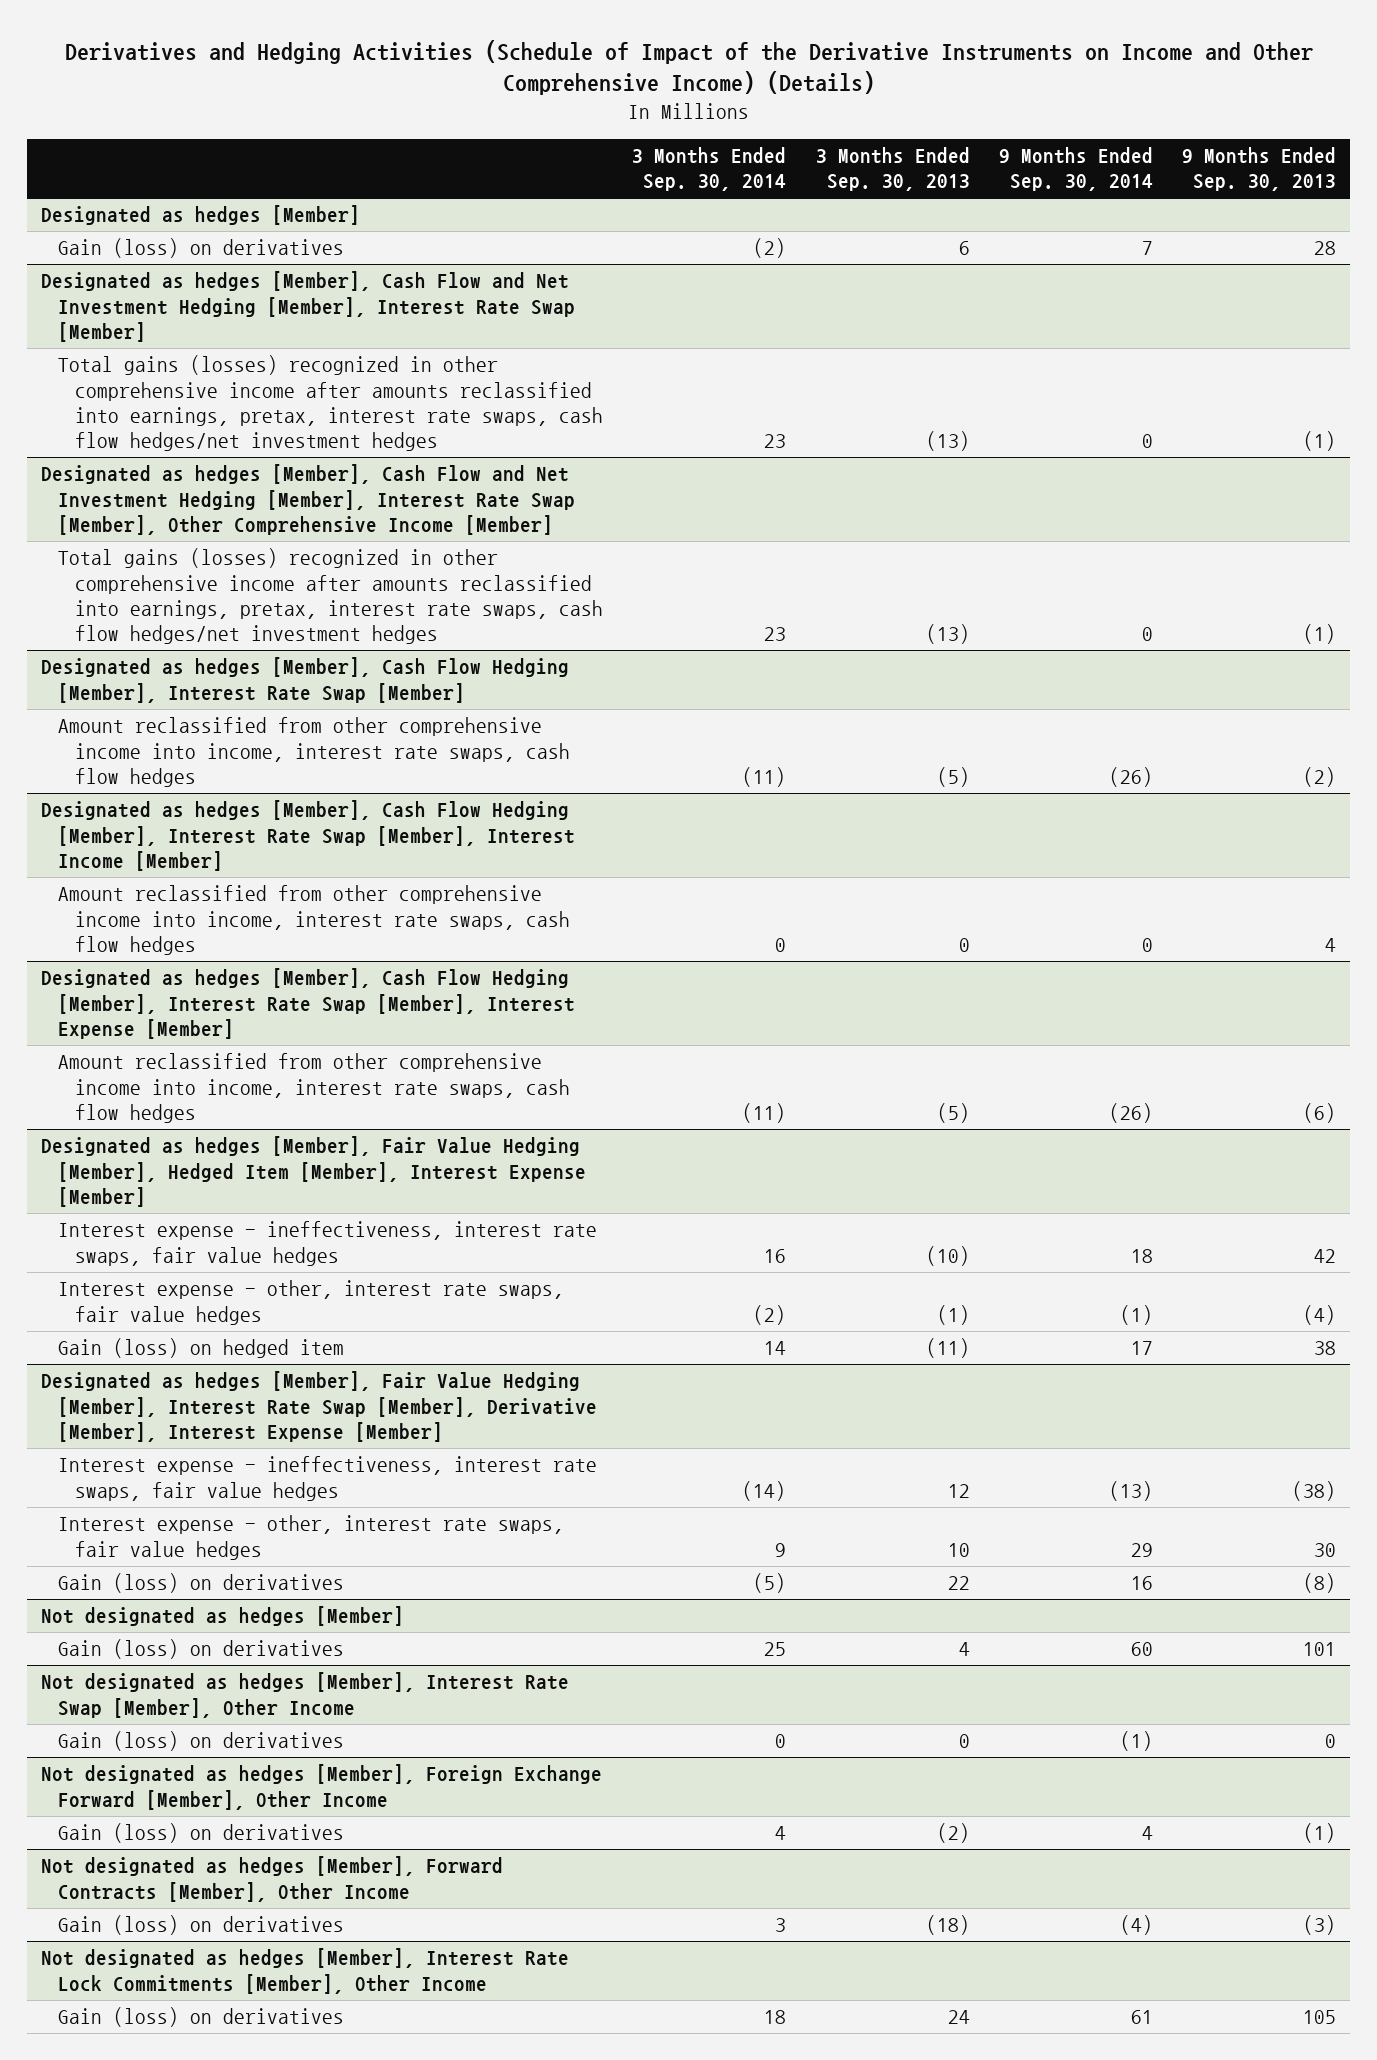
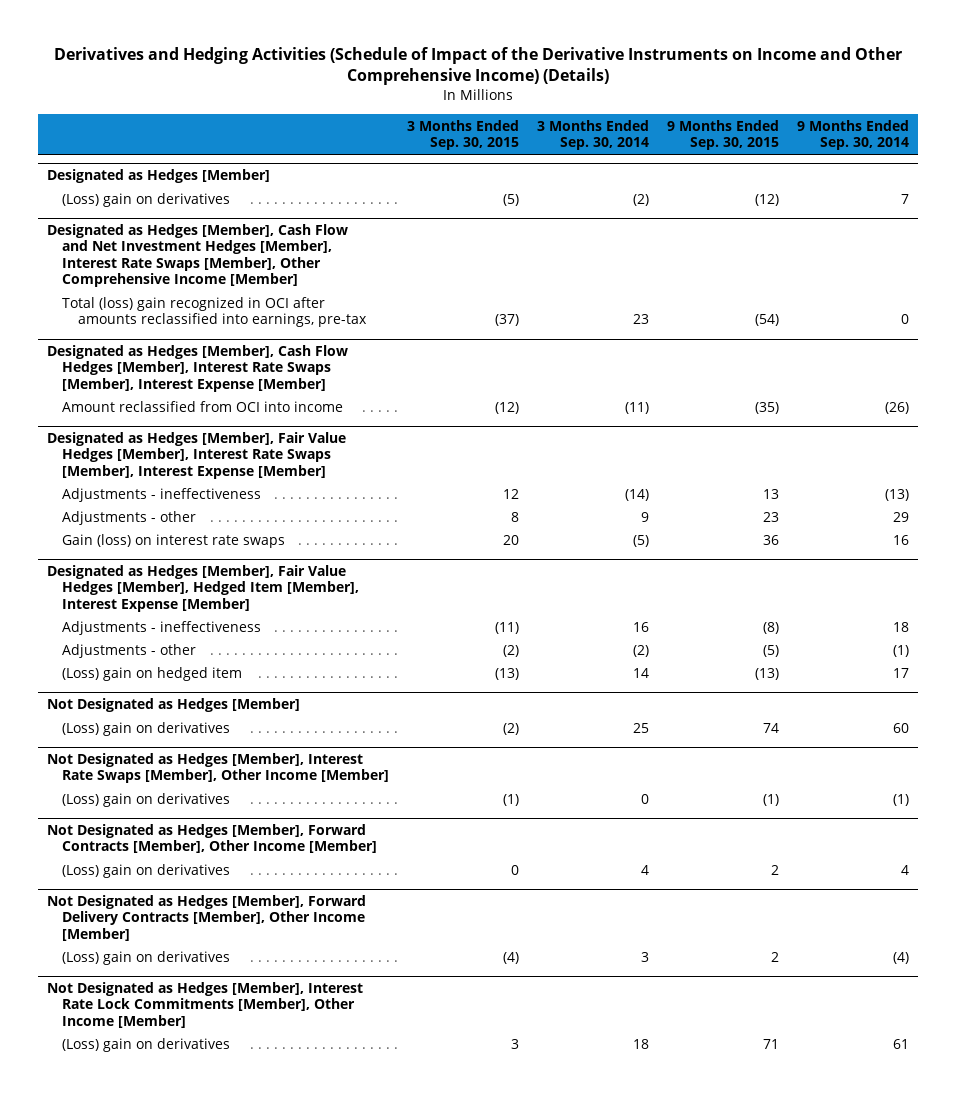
- | 3 Months Ended Sep. 30, 2014 | 3 Months Ended Sep. 30, 2013 | 9 Months Ended Sep. 30, 2014 | 9 Months Ended Sep. 30, 2013
+ | 3 Months Ended Sep. 30, 2015 | 3 Months Ended Sep. 30, 2014 | 9 Months Ended Sep. 30, 2015 | 9 Months Ended Sep. 30, 2014
- Designated as hedges [Member]
- Gain (loss) on derivatives | (2) | 6 | 7 | 28
- Designated as hedges [Member], Cash Flow and Net Investment Hedging [Member], Interest Rate Swap [Member]
- Total gains (losses) recognized in other comprehensive income after amounts reclassified into earnings, pretax, interest rate swaps, cash flow hedges/net investment hedges | 23 | (13) | 0 | (1)
- Designated as hedges [Member], Cash Flow and Net Investment Hedging [Member], Interest Rate Swap [Member], Other Comprehensive Income [Member]
- Total gains (losses) recognized in other comprehensive income after amounts reclassified into earnings, pretax, interest rate swaps, cash flow hedges/net investment hedges | 23 | (13) | 0 | (1)
- Designated as hedges [Member], Cash Flow Hedging [Member], Interest Rate Swap [Member]
- Amount reclassified from other comprehensive income into income, interest rate swaps, cash flow hedges | (11) | (5) | (26) | (2)
- Designated as hedges [Member], Cash Flow Hedging [Member], Interest Rate Swap [Member], Interest Income [Member]
- Amount reclassified from other comprehensive income into income, interest rate swaps, cash flow hedges | 0 | 0 | 0 | 4
- Designated as hedges [Member], Cash Flow Hedging [Member], Interest Rate Swap [Member], Interest Expense [Member]
- Amount reclassified from other comprehensive income into income, interest rate swaps, cash flow hedges | (11) | (5) | (26) | (6)
- Designated as hedges [Member], Fair Value Hedging [Member], Hedged Item [Member], Interest Expense [Member]
- Interest expense - ineffectiveness, interest rate swaps, fair value hedges | 16 | (10) | 18 | 42
- Interest expense - other, interest rate swaps, fair value hedges | (2) | (1) | (1) | (4)
- Gain (loss) on hedged item | 14 | (11) | 17 | 38
- Designated as hedges [Member], Fair Value Hedging [Member], Interest Rate Swap [Member], Derivative [Member], Interest Expense [Member]
- Interest expense - ineffectiveness, interest rate swaps, fair value hedges | (14) | 12 | (13) | (38)
- Interest expense - other, interest rate swaps, fair value hedges | 9 | 10 | 29 | 30
- Gain (loss) on derivatives | (5) | 22 | 16 | (8)
- Not designated as hedges [Member]
- Gain (loss) on derivatives | 25 | 4 | 60 | 101
- Not designated as hedges [Member], Interest Rate Swap [Member], Other Income
- Gain (loss) on derivatives | 0 | 0 | (1) | 0
- Not designated as hedges [Member], Foreign Exchange Forward [Member], Other Income
- Gain (loss) on derivatives | 4 | (2) | 4 | (1)
- Not designated as hedges [Member], Forward Contracts [Member], Other Income
- Gain (loss) on derivatives | 3 | (18) | (4) | (3)
- Not designated as hedges [Member], Interest Rate Lock Commitments [Member], Other Income
- Gain (loss) on derivatives | 18 | 24 | 61 | 105
+ Designated as Hedges [Member]
+ (Loss) gain on derivatives | (5) | (2) | (12) | 7
+ Designated as Hedges [Member], Cash Flow and Net Investment Hedges [Member], Interest Rate Swaps [Member], Other Comprehensive Income [Member]
+ Total (loss) gain recognized in OCI after amounts reclassified into earnings, pre-tax | (37) | 23 | (54) | 0
+ Designated as Hedges [Member], Cash Flow Hedges [Member], Interest Rate Swaps [Member], Interest Expense [Member]
+ Amount reclassified from OCI into income | (12) | (11) | (35) | (26)
+ Designated as Hedges [Member], Fair Value Hedges [Member], Interest Rate Swaps [Member], Interest Expense [Member]
+ Adjustments - ineffectiveness | 12 | (14) | 13 | (13)
+ Adjustments - other | 8 | 9 | 23 | 29
+ Gain (loss) on interest rate swaps | 20 | (5) | 36 | 16
+ Designated as Hedges [Member], Fair Value Hedges [Member], Hedged Item [Member], Interest Expense [Member]
+ Adjustments - ineffectiveness | (11) | 16 | (8) | 18
+ Adjustments - other | (2) | (2) | (5) | (1)
+ (Loss) gain on hedged item | (13) | 14 | (13) | 17
+ Not Designated as Hedges [Member]
+ (Loss) gain on derivatives | (2) | 25 | 74 | 60
+ Not Designated as Hedges [Member], Interest Rate Swaps [Member], Other Income [Member]
+ (Loss) gain on derivatives | (1) | 0 | (1) | (1)
+ Not Designated as Hedges [Member], Forward Contracts [Member], Other Income [Member]
+ (Loss) gain on derivatives | 0 | 4 | 2 | 4
+ Not Designated as Hedges [Member], Forward Delivery Contracts [Member], Other Income [Member]
+ (Loss) gain on derivatives | (4) | 3 | 2 | (4)
+ Not Designated as Hedges [Member], Interest Rate Lock Commitments [Member], Other Income [Member]
+ (Loss) gain on derivatives | 3 | 18 | 71 | 61

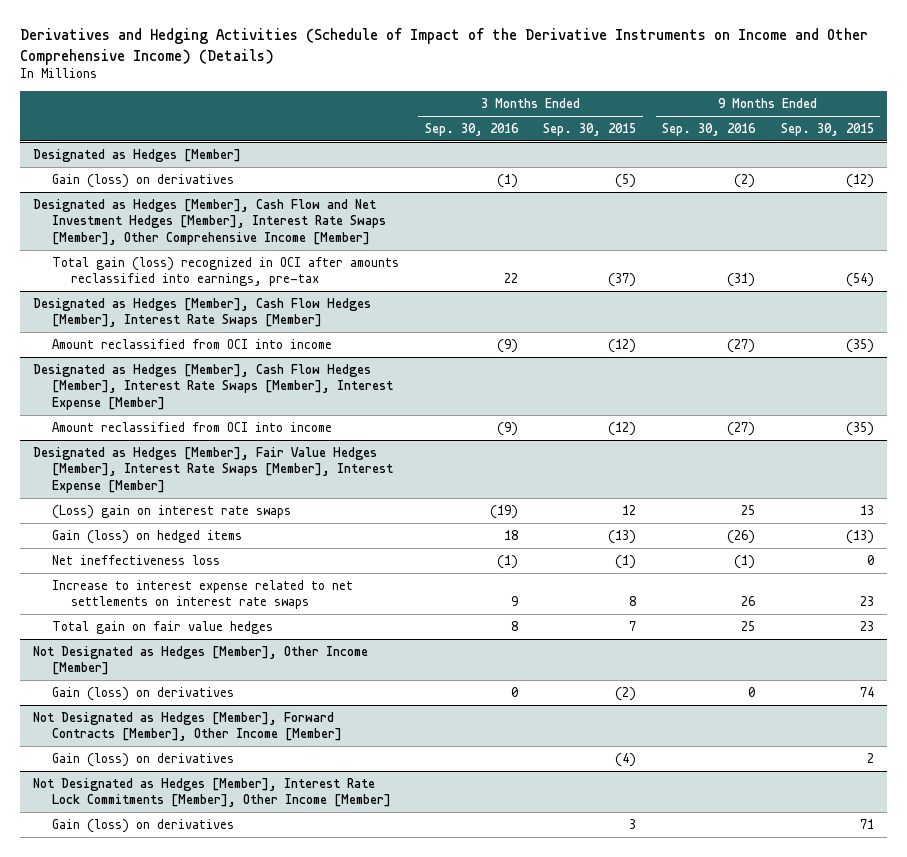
- | 3 Months Ended Sep. 30, 2015 | 3 Months Ended Sep. 30, 2014 | 9 Months Ended Sep. 30, 2015 | 9 Months Ended Sep. 30, 2014
+ | 3 Months Ended Sep. 30, 2016 | 3 Months Ended Sep. 30, 2015 | 9 Months Ended Sep. 30, 2016 | 9 Months Ended Sep. 30, 2015
@ Designated as Hedges [Member]
- (Loss) gain on derivatives | (5) | (2) | (12) | 7
+ Gain (loss) on derivatives | (1) | (5) | (2) | (12)
@ Designated as Hedges [Member], Cash Flow and Net Investment Hedges [Member], Interest Rate Swaps [Member], Other Comprehensive Income [Member]
- Total (loss) gain recognized in OCI after amounts reclassified into earnings, pre-tax | (37) | 23 | (54) | 0
+ Total gain (loss) recognized in OCI after amounts reclassified into earnings, pre-tax | 22 | (37) | (31) | (54)
+ Designated as Hedges [Member], Cash Flow Hedges [Member], Interest Rate Swaps [Member]
+ Amount reclassified from OCI into income | (9) | (12) | (27) | (35)
@ Designated as Hedges [Member], Fair Value Hedges [Member], Interest Rate Swaps [Member], Interest Expense [Member]
- Adjustments - ineffectiveness | 12 | (14) | 13 | (13)
- Adjustments - other | 8 | 9 | 23 | 29
- Gain (loss) on interest rate swaps | 20 | (5) | 36 | 16
- Designated as Hedges [Member], Fair Value Hedges [Member], Hedged Item [Member], Interest Expense [Member]
- Adjustments - ineffectiveness | (11) | 16 | (8) | 18
- Adjustments - other | (2) | (2) | (5) | (1)
- (Loss) gain on hedged item | (13) | 14 | (13) | 17
- Not Designated as Hedges [Member]
- (Loss) gain on derivatives | (2) | 25 | 74 | 60
- Not Designated as Hedges [Member], Interest Rate Swaps [Member], Other Income [Member]
- (Loss) gain on derivatives | (1) | 0 | (1) | (1)
@ Designated as Hedges [Member], Fair Value Hedges [Member], Interest Rate Swaps [Member], Interest Expense [Member]
+ (Loss) gain on interest rate swaps | (19) | 12 | 25 | 13
+ Gain (loss) on hedged items | 18 | (13) | (26) | (13)
+ Net ineffectiveness loss | (1) | (1) | (1) | 0
+ Increase to interest expense related to net settlements on interest rate swaps | 9 | 8 | 26 | 23
+ Total gain on fair value hedges | 8 | 7 | 25 | 23
+ Not Designated as Hedges [Member], Other Income [Member]
+ Gain (loss) on derivatives | 0 | (2) | 0 | 74
@ Not Designated as Hedges [Member], Forward Contracts [Member], Other Income [Member]
- (Loss) gain on derivatives | 0 | 4 | 2 | 4
- Not Designated as Hedges [Member], Forward Delivery Contracts [Member], Other Income [Member]
- (Loss) gain on derivatives | (4) | 3 | 2 | (4)
@ Not Designated as Hedges [Member], Forward Contracts [Member], Other Income [Member]
+ Gain (loss) on derivatives | | (4) | | 2
@ Not Designated as Hedges [Member], Interest Rate Lock Commitments [Member], Other Income [Member]
- (Loss) gain on derivatives | 3 | 18 | 71 | 61
+ Gain (loss) on derivatives | | 3 | | 71

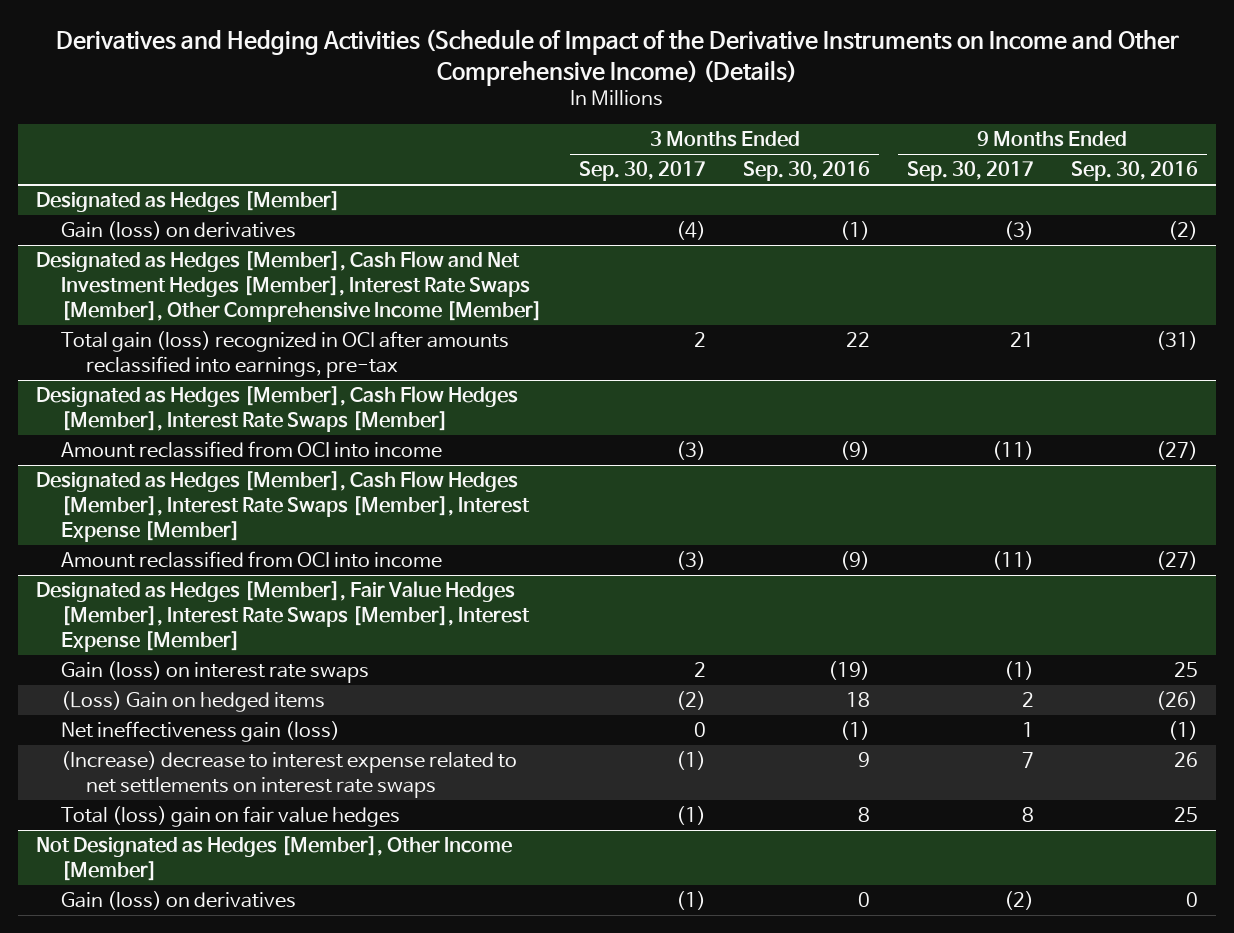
- | 3 Months Ended Sep. 30, 2016 | 3 Months Ended Sep. 30, 2015 | 9 Months Ended Sep. 30, 2016 | 9 Months Ended Sep. 30, 2015
+ | 3 Months Ended Sep. 30, 2017 | 3 Months Ended Sep. 30, 2016 | 9 Months Ended Sep. 30, 2017 | 9 Months Ended Sep. 30, 2016
@ Designated as Hedges [Member], Fair Value Hedges [Member], Interest Rate Swaps [Member], Interest Expense [Member]
- (Loss) gain on interest rate swaps | (19) | 12 | 25 | 13
- Gain (loss) on hedged items | 18 | (13) | (26) | (13)
- Net ineffectiveness loss | (1) | (1) | (1) | 0
- Increase to interest expense related to net settlements on interest rate swaps | 9 | 8 | 26 | 23
- Total gain on fair value hedges | 8 | 7 | 25 | 23
+ Gain (loss) on interest rate swaps | 2 | (19) | (1) | 25
+ (Loss) Gain on hedged items | (2) | 18 | 2 | (26)
+ Net ineffectiveness gain (loss) | 0 | (1) | 1 | (1)
+ (Increase) decrease to interest expense related to net settlements on interest rate swaps | (1) | 9 | 7 | 26
+ Total (loss) gain on fair value hedges | (1) | 8 | 8 | 25
- Not Designated as Hedges [Member], Forward Contracts [Member], Other Income [Member]
- Gain (loss) on derivatives | | (4) | | 2
- Not Designated as Hedges [Member], Interest Rate Lock Commitments [Member], Other Income [Member]
- Gain (loss) on derivatives | | 3 | | 71

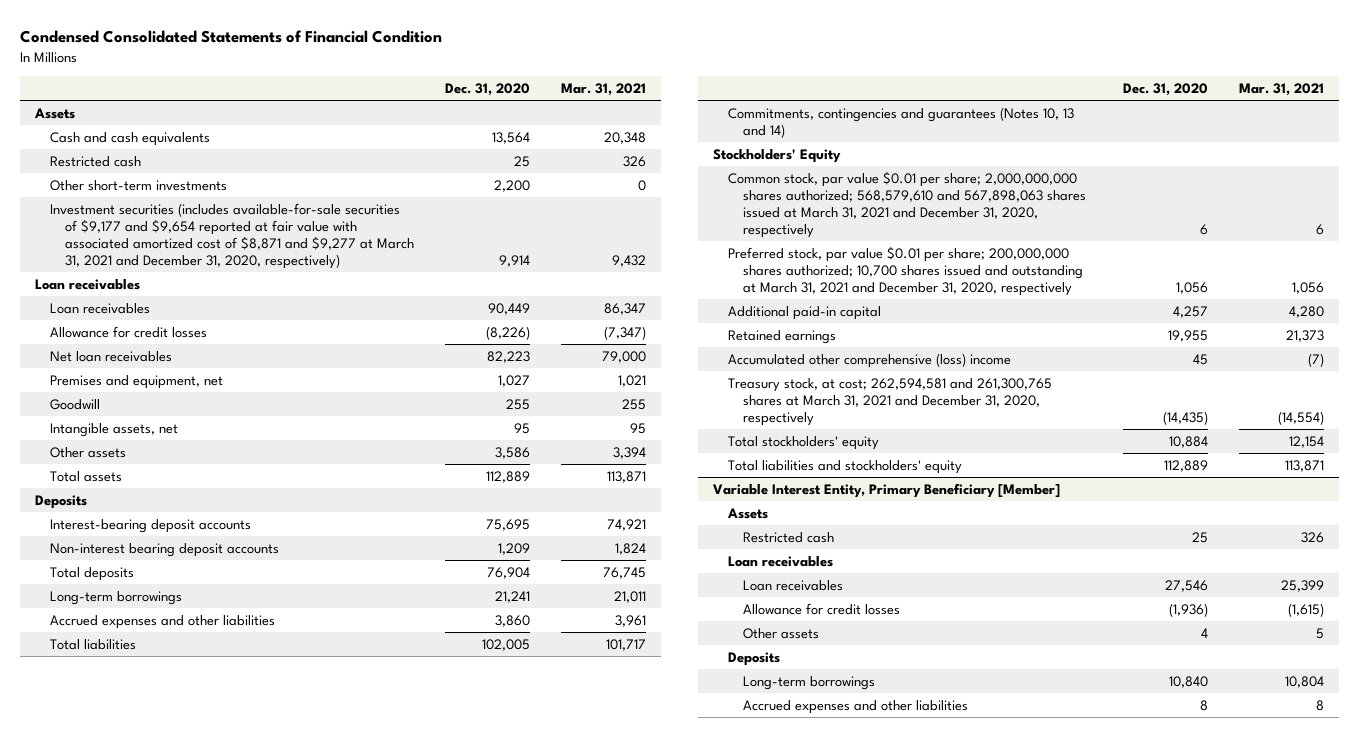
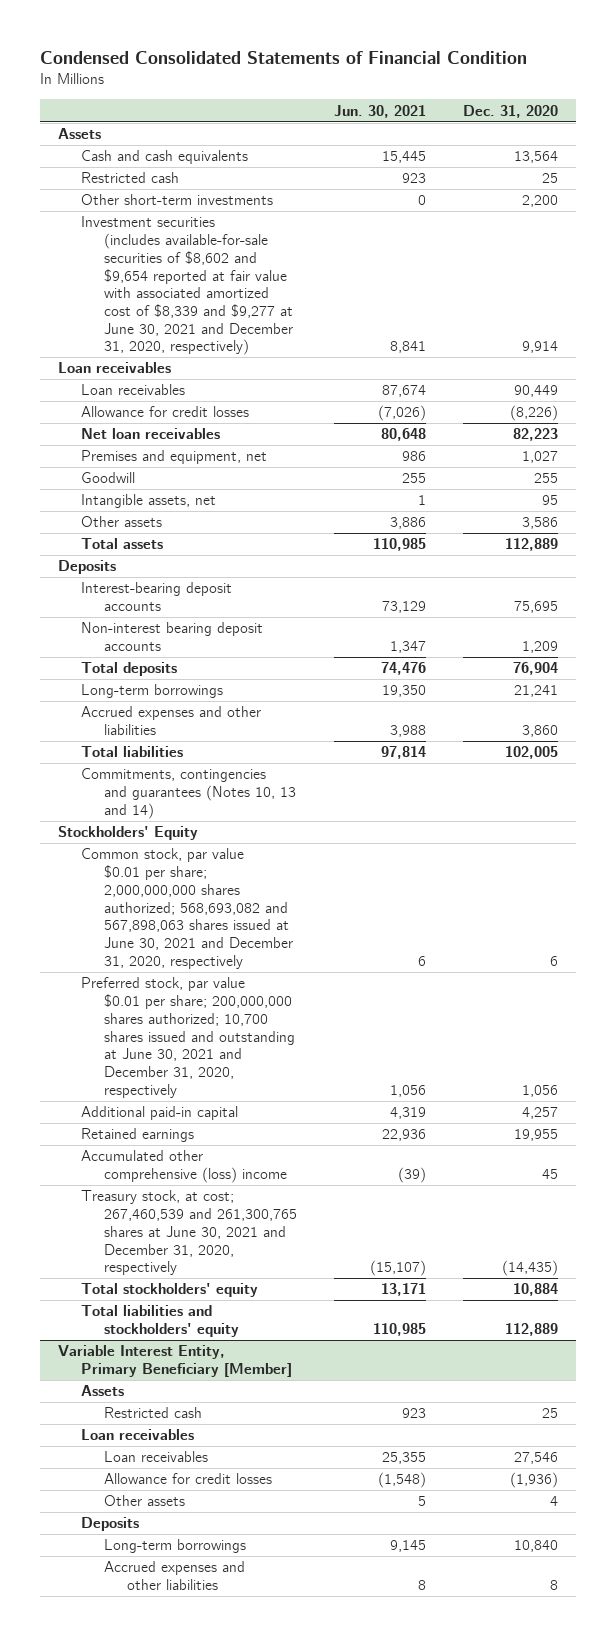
- | Dec. 31, 2020 | Mar. 31, 2021
+ | Jun. 30, 2021 | Dec. 31, 2020
- Investment securities (includes available-for-sale securities of $9,177 and $9,654 reported at fair value with associated amortized cost of $8,871 and $9,277 at March 31, 2021 and December 31, 2020, respectively) | 9,914 | 9,432
+ Investment securities (includes available-for-sale securities of $8,602 and $9,654 reported at fair value with associated amortized cost of $8,339 and $9,277 at June 30, 2021 and December 31, 2020, respectively) | 8,841 | 9,914
- Common stock, par value $0.01 per share; 2,000,000,000 shares authorized; 568,579,610 and 567,898,063 shares issued at March 31, 2021 and December 31, 2020, respectively | 6 | 6
- Preferred stock, par value $0.01 per share; 200,000,000 shares authorized; 10,700 shares issued and outstanding at March 31, 2021 and December 31, 2020, respectively | 1,056 | 1,056
+ Common stock, par value $0.01 per share; 2,000,000,000 shares authorized; 568,693,082 and 567,898,063 shares issued at June 30, 2021 and December 31, 2020, respectively | 6 | 6
+ Preferred stock, par value $0.01 per share; 200,000,000 shares authorized; 10,700 shares issued and outstanding at June 30, 2021 and December 31, 2020, respectively | 1,056 | 1,056
- Treasury stock, at cost; 262,594,581 and 261,300,765 shares at March 31, 2021 and December 31, 2020, respectively | (14,435) | (14,554)
+ Treasury stock, at cost; 267,460,539 and 261,300,765 shares at June 30, 2021 and December 31, 2020, respectively | (15,107) | (14,435)

